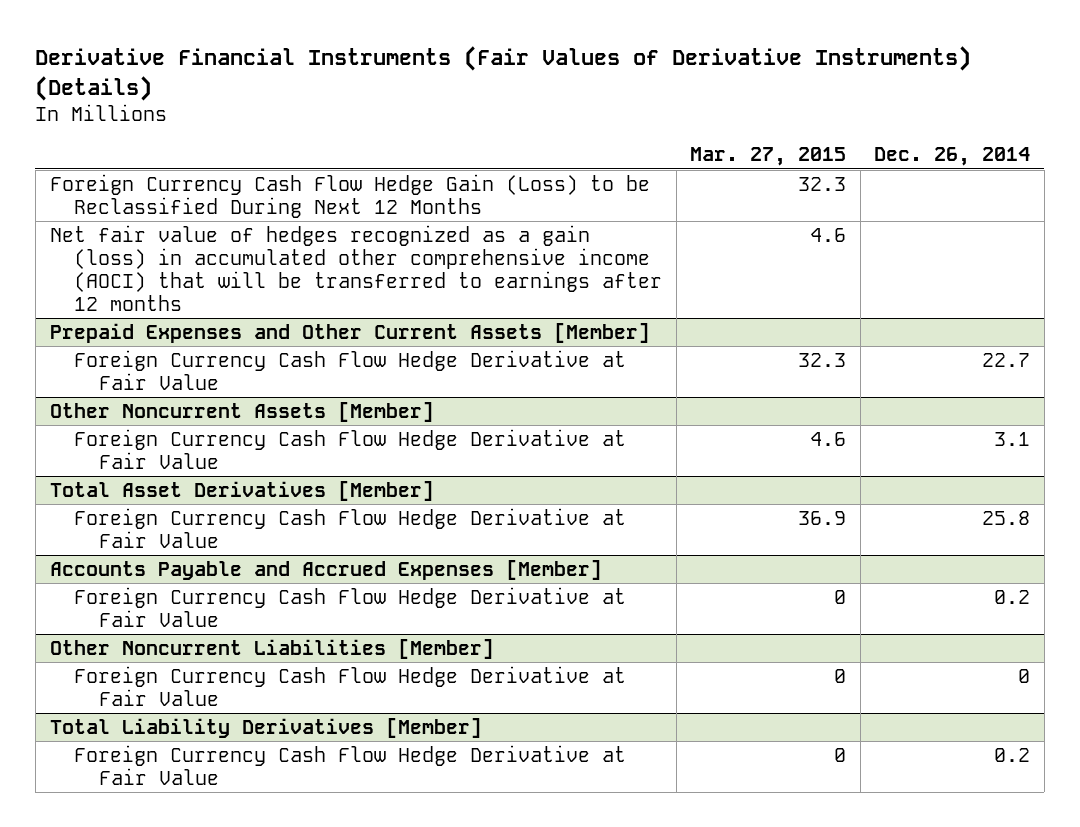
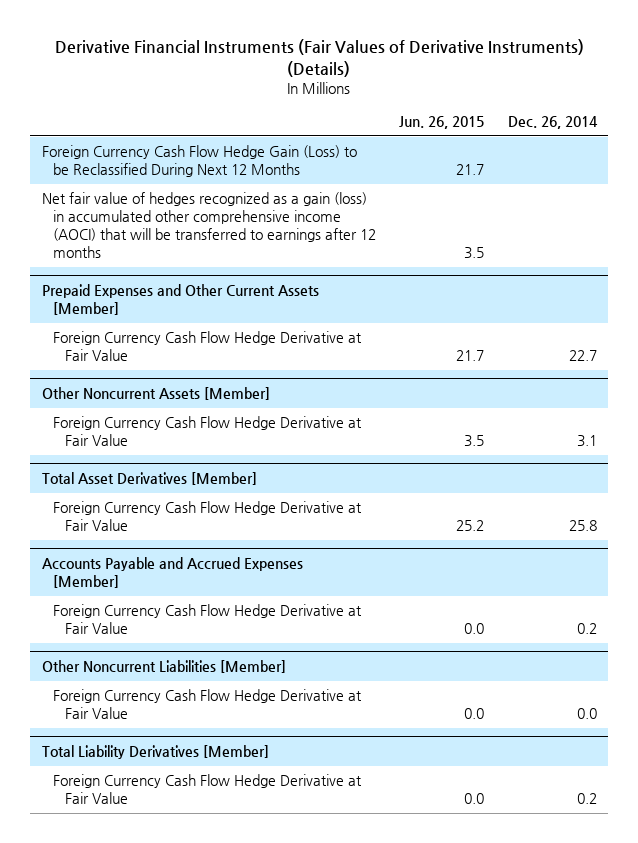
- | Mar. 27, 2015 | Dec. 26, 2014
+ | Jun. 26, 2015 | Dec. 26, 2014
@ Other Noncurrent Liabilities [Member]
- Foreign Currency Cash Flow Hedge Derivative at Fair Value | 0 | 0
+ Foreign Currency Cash Flow Hedge Derivative at Fair Value | 0.0 | 0.0

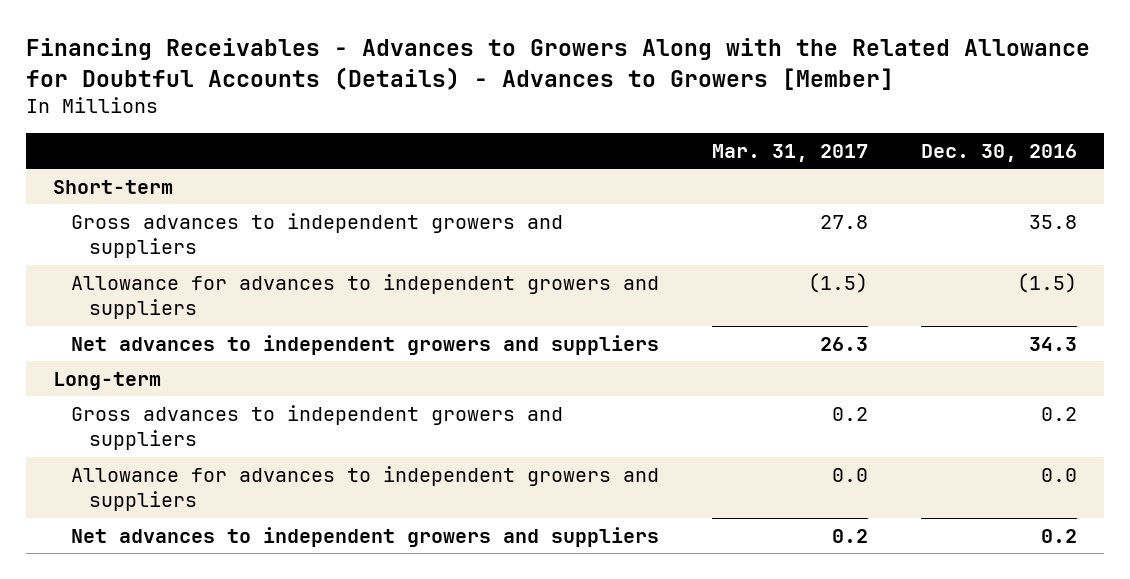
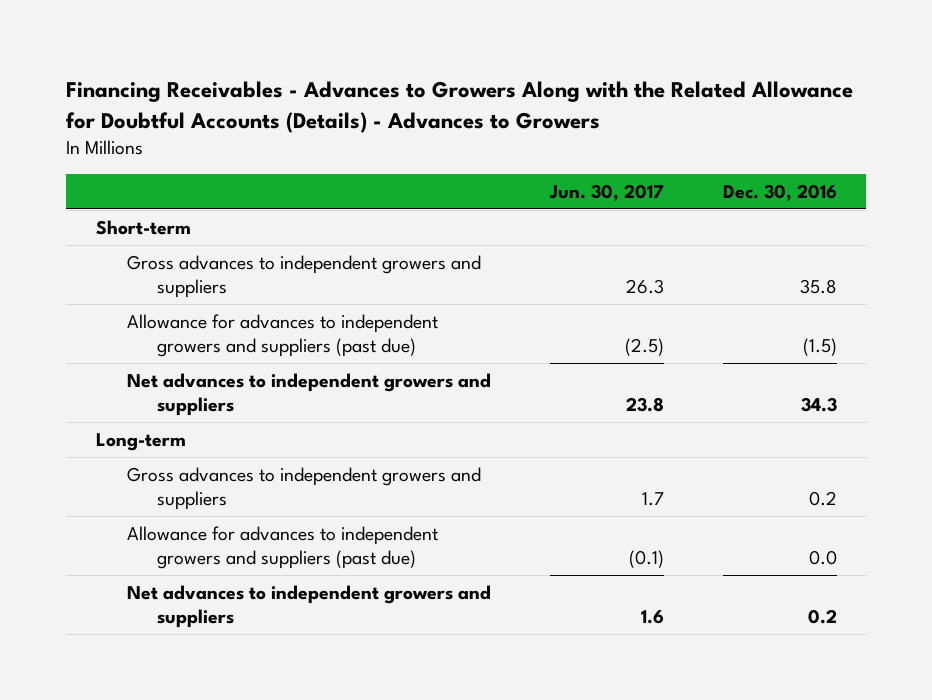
- Financing Receivables - Advances to Growers Along with the Related Allowance for Doubtful Accounts (Details) - Advances to Growers [Member]
+ Financing Receivables - Advances to Growers Along with the Related Allowance for Doubtful Accounts (Details) - Advances to Growers
- | Mar. 31, 2017 | Dec. 30, 2016
+ | Jun. 30, 2017 | Dec. 30, 2016
- Allowance for advances to independent growers and suppliers | (1.5) | (1.5)
+ Allowance for advances to independent growers and suppliers (past due) | (2.5) | (1.5)
- Allowance for advances to independent growers and suppliers | 0.0 | 0.0
+ Allowance for advances to independent growers and suppliers (past due) | (0.1) | 0.0

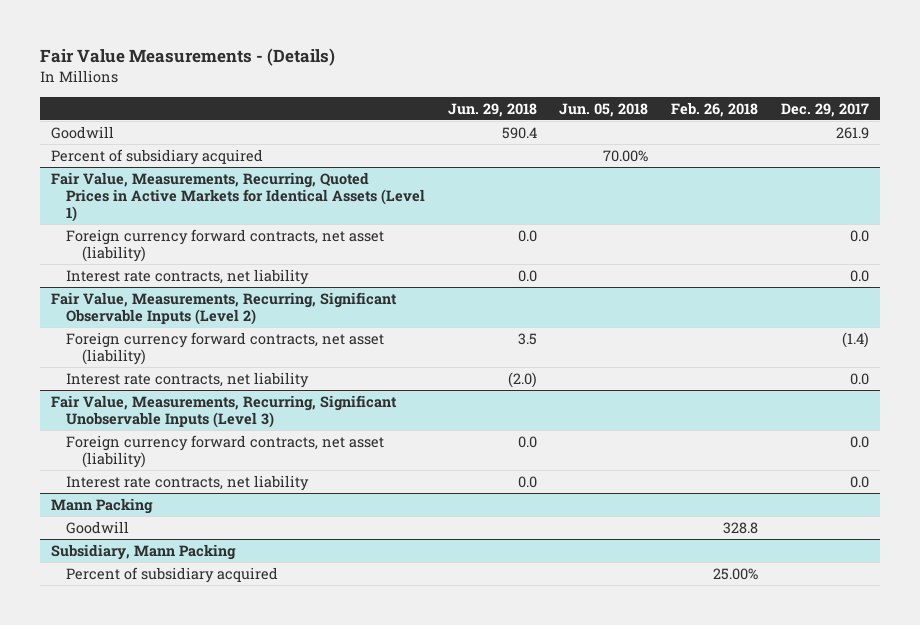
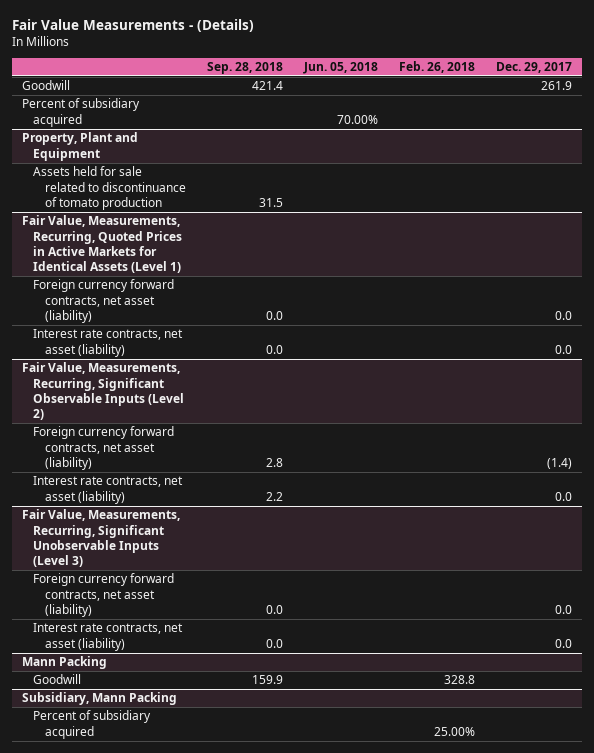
- | Jun. 29, 2018 | Jun. 05, 2018 | Feb. 26, 2018 | Dec. 29, 2017
+ | Sep. 28, 2018 | Jun. 05, 2018 | Feb. 26, 2018 | Dec. 29, 2017
+ Property, Plant and Equipment
+ Assets held for sale related to discontinuance of tomato production | 31.5 | | |
@ Fair Value, Measurements, Recurring, Quoted Prices in Active Markets for Identical Assets (Level 1)
- Interest rate contracts, net liability | 0.0 | | | 0.0
+ Interest rate contracts, net asset (liability) | 0.0 | | | 0.0
@ Fair Value, Measurements, Recurring, Significant Observable Inputs (Level 2)
- Interest rate contracts, net liability | (2.0) | | | 0.0
+ Interest rate contracts, net asset (liability) | 2.2 | | | 0.0
@ Fair Value, Measurements, Recurring, Significant Unobservable Inputs (Level 3)
- Interest rate contracts, net liability | 0.0 | | | 0.0
+ Interest rate contracts, net asset (liability) | 0.0 | | | 0.0

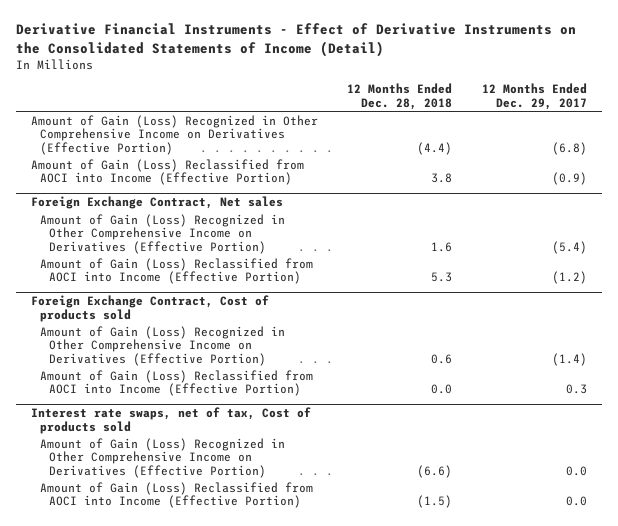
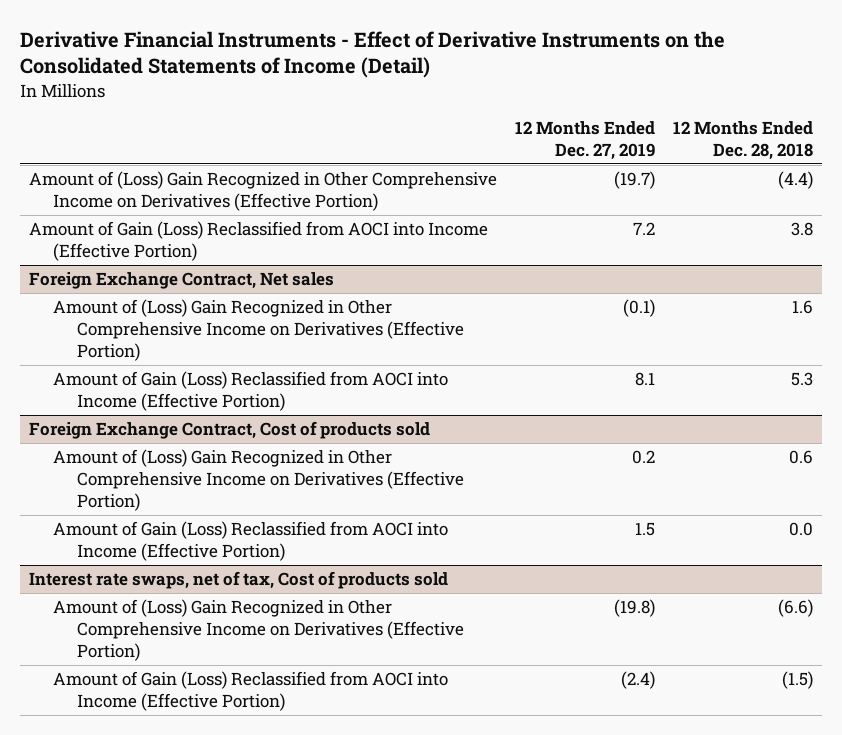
- | 12 Months Ended Dec. 28, 2018 | 12 Months Ended Dec. 29, 2017
+ | 12 Months Ended Dec. 27, 2019 | 12 Months Ended Dec. 28, 2018
- Amount of Gain (Loss) Recognized in Other Comprehensive Income on Derivatives (Effective Portion) | (4.4) | (6.8)
+ Amount of (Loss) Gain Recognized in Other Comprehensive Income on Derivatives (Effective Portion) | (19.7) | (4.4)
@ Foreign Exchange Contract, Net sales
- Amount of Gain (Loss) Recognized in Other Comprehensive Income on Derivatives (Effective Portion) | 1.6 | (5.4)
+ Amount of (Loss) Gain Recognized in Other Comprehensive Income on Derivatives (Effective Portion) | (0.1) | 1.6
@ Foreign Exchange Contract, Cost of products sold
- Amount of Gain (Loss) Recognized in Other Comprehensive Income on Derivatives (Effective Portion) | 0.6 | (1.4)
+ Amount of (Loss) Gain Recognized in Other Comprehensive Income on Derivatives (Effective Portion) | 0.2 | 0.6
@ Interest rate swaps, net of tax, Cost of products sold
- Amount of Gain (Loss) Recognized in Other Comprehensive Income on Derivatives (Effective Portion) | (6.6) | 0.0
+ Amount of (Loss) Gain Recognized in Other Comprehensive Income on Derivatives (Effective Portion) | (19.8) | (6.6)

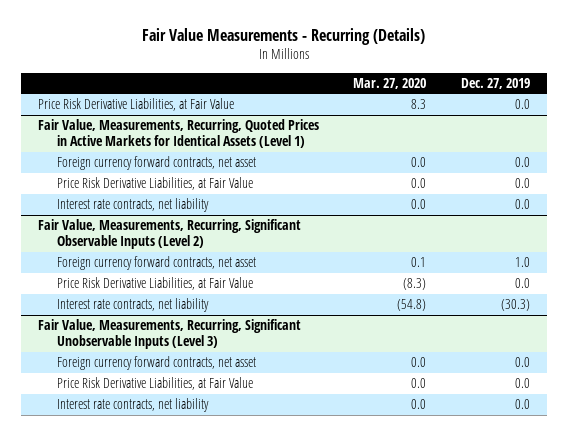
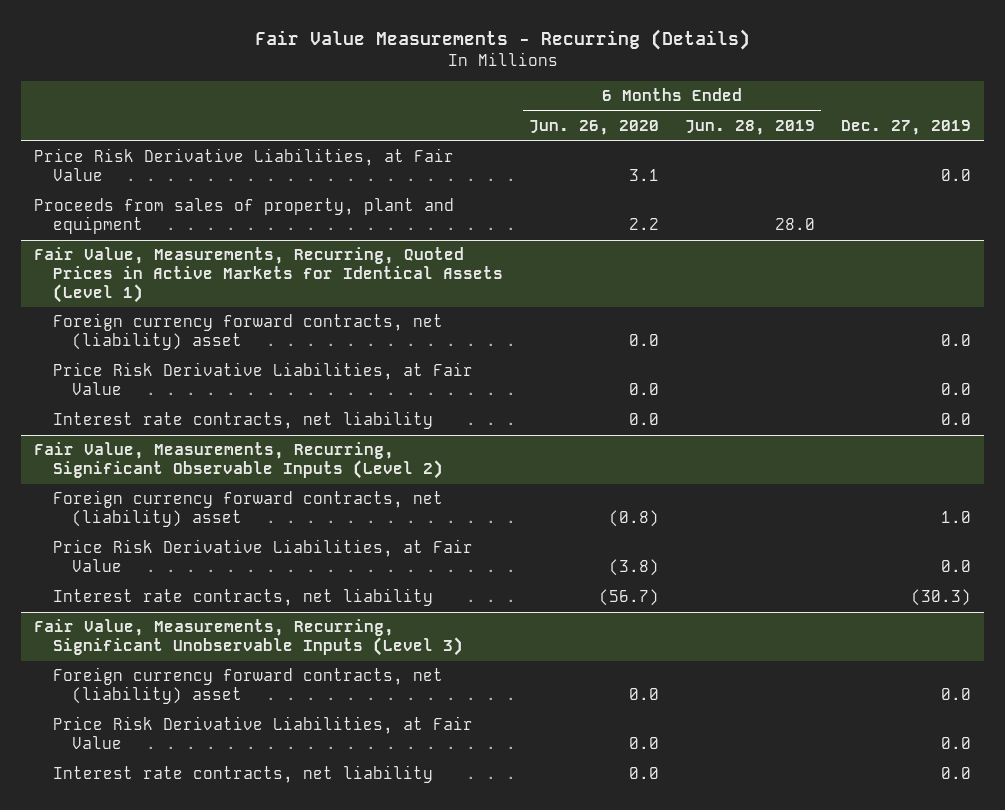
- | Mar. 27, 2020 | Dec. 27, 2019
+ | 6 Months Ended Jun. 26, 2020 | 6 Months Ended Jun. 28, 2019 | Dec. 27, 2019
+ Proceeds from sales of property, plant and equipment | 2.2 | 28.0 |
@ Fair Value, Measurements, Recurring, Quoted Prices in Active Markets for Identical Assets (Level 1)
- Foreign currency forward contracts, net asset | 0.0 | 0.0
+ Foreign currency forward contracts, net (liability) asset | 0.0 | | 0.0
@ Fair Value, Measurements, Recurring, Significant Observable Inputs (Level 2)
- Foreign currency forward contracts, net asset | 0.1 | 1.0
+ Foreign currency forward contracts, net (liability) asset | (0.8) | | 1.0
@ Fair Value, Measurements, Recurring, Significant Unobservable Inputs (Level 3)
- Foreign currency forward contracts, net asset | 0.0 | 0.0
+ Foreign currency forward contracts, net (liability) asset | 0.0 | | 0.0

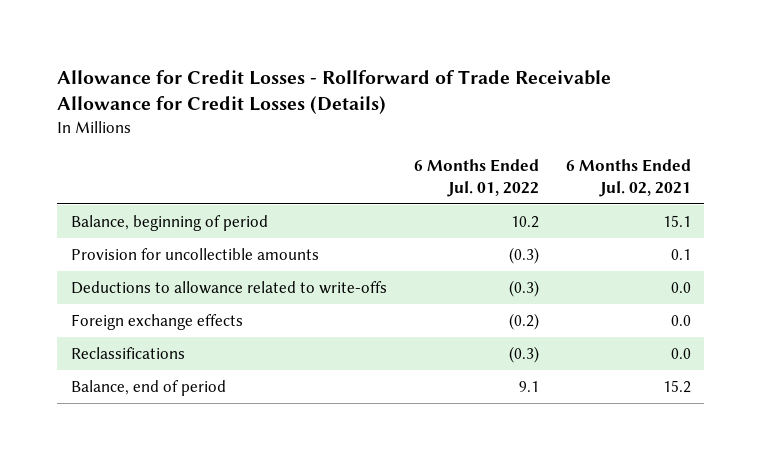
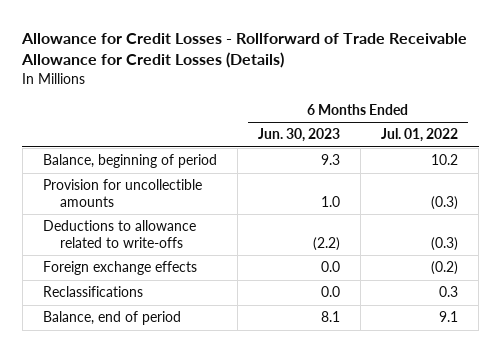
- | 6 Months Ended Jul. 01, 2022 | 6 Months Ended Jul. 02, 2021
+ | 6 Months Ended Jun. 30, 2023 | 6 Months Ended Jul. 01, 2022
- Reclassifications | (0.3) | 0.0
+ Reclassifications | 0.0 | 0.3

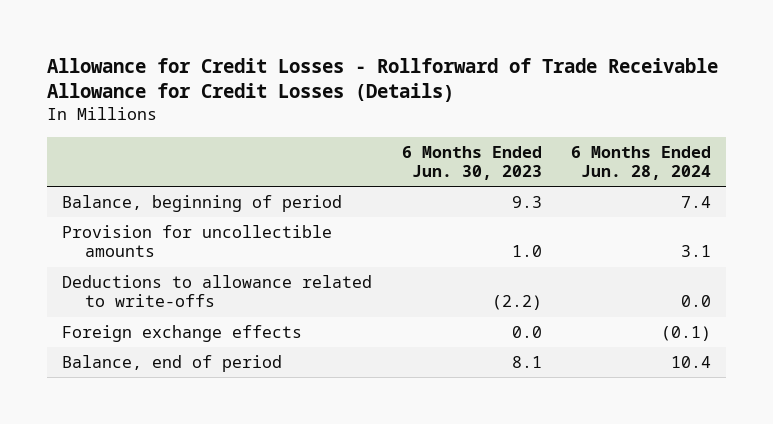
- | 6 Months Ended Jun. 30, 2023 | 6 Months Ended Jul. 01, 2022
+ | 6 Months Ended Jun. 30, 2023 | 6 Months Ended Jun. 28, 2024
- Reclassifications | 0.0 | 0.3

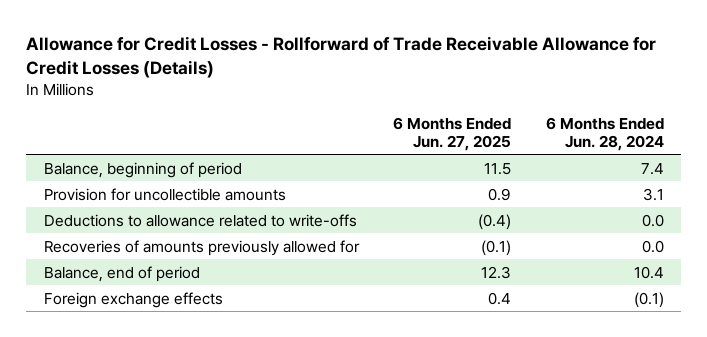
- | 6 Months Ended Jun. 30, 2023 | 6 Months Ended Jun. 28, 2024
+ | 6 Months Ended Jun. 27, 2025 | 6 Months Ended Jun. 28, 2024
+ Recoveries of amounts previously allowed for | (0.1) | 0.0
moved down: Foreign exchange effects | 0.4 | (0.1)

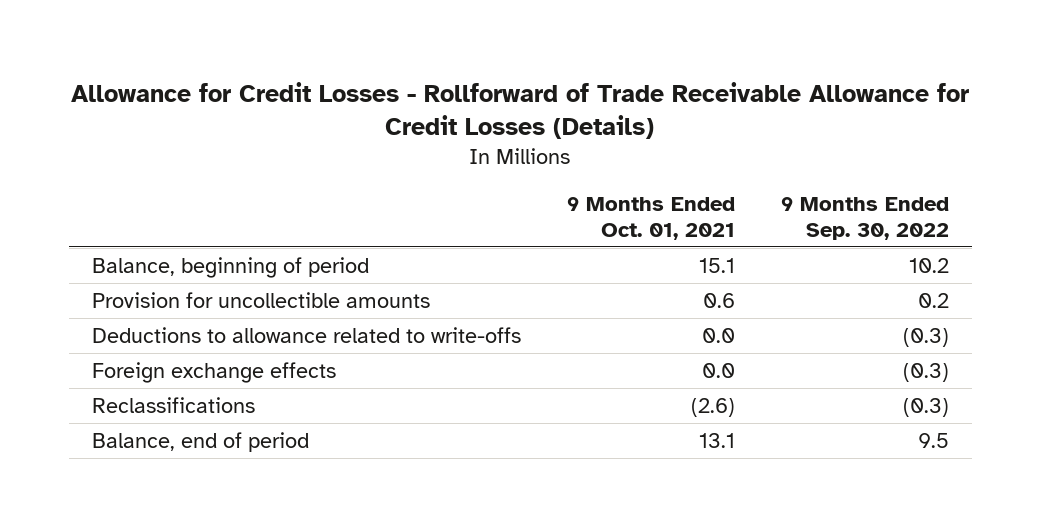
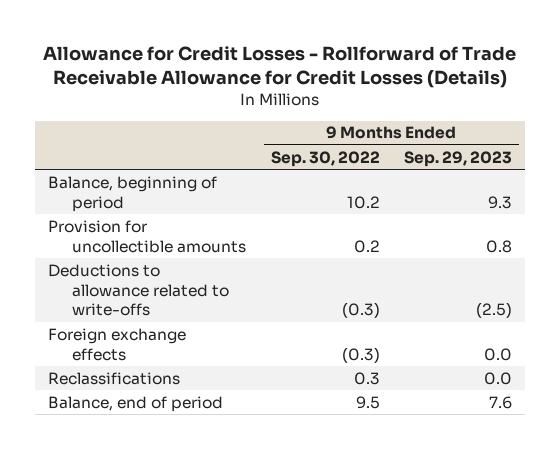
- | 9 Months Ended Oct. 01, 2021 | 9 Months Ended Sep. 30, 2022
+ | 9 Months Ended Sep. 30, 2022 | 9 Months Ended Sep. 29, 2023
- Reclassifications | (2.6) | (0.3)
+ Reclassifications | 0.3 | 0.0

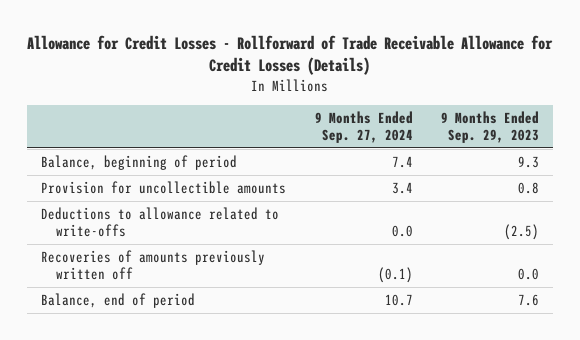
- | 9 Months Ended Sep. 30, 2022 | 9 Months Ended Sep. 29, 2023
+ | 9 Months Ended Sep. 27, 2024 | 9 Months Ended Sep. 29, 2023
- Foreign exchange effects | (0.3) | 0.0
- Reclassifications | 0.3 | 0.0
+ Recoveries of amounts previously written off | (0.1) | 0.0

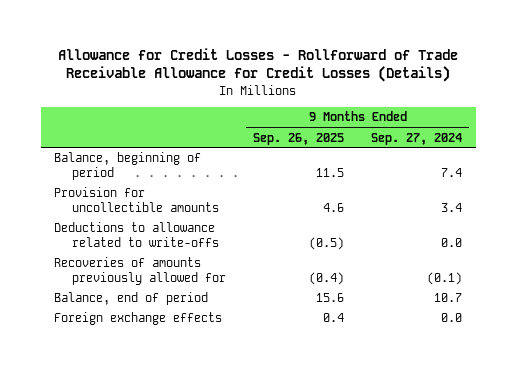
- | 9 Months Ended Sep. 27, 2024 | 9 Months Ended Sep. 29, 2023
+ | 9 Months Ended Sep. 26, 2025 | 9 Months Ended Sep. 27, 2024
- Recoveries of amounts previously written off | (0.1) | 0.0
+ Recoveries of amounts previously allowed for | (0.4) | (0.1)
+ Foreign exchange effects | 0.4 | 0.0

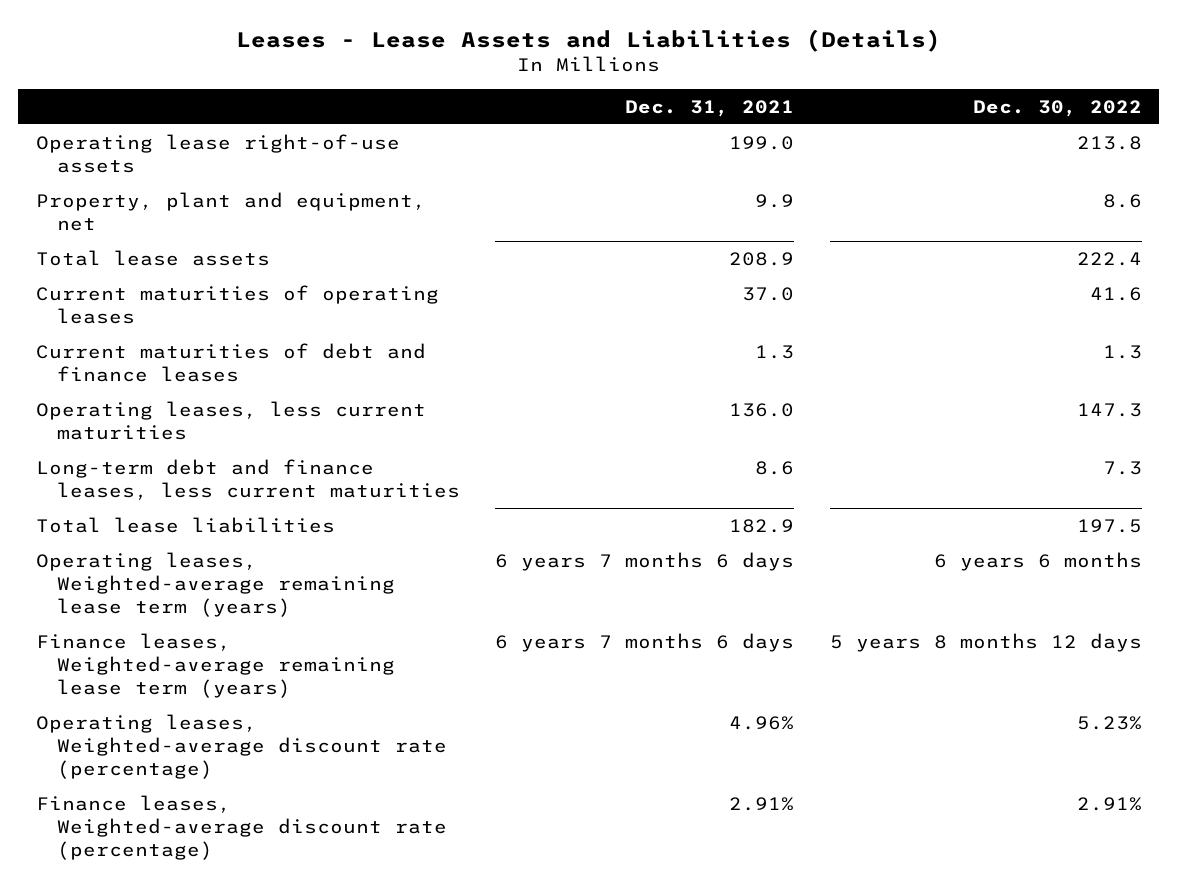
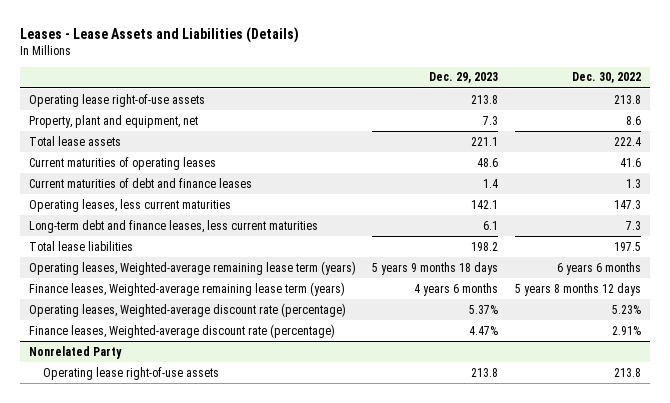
- | Dec. 31, 2021 | Dec. 30, 2022
+ | Dec. 29, 2023 | Dec. 30, 2022
+ Nonrelated Party
+ Operating lease right-of-use assets | 213.8 | 213.8

